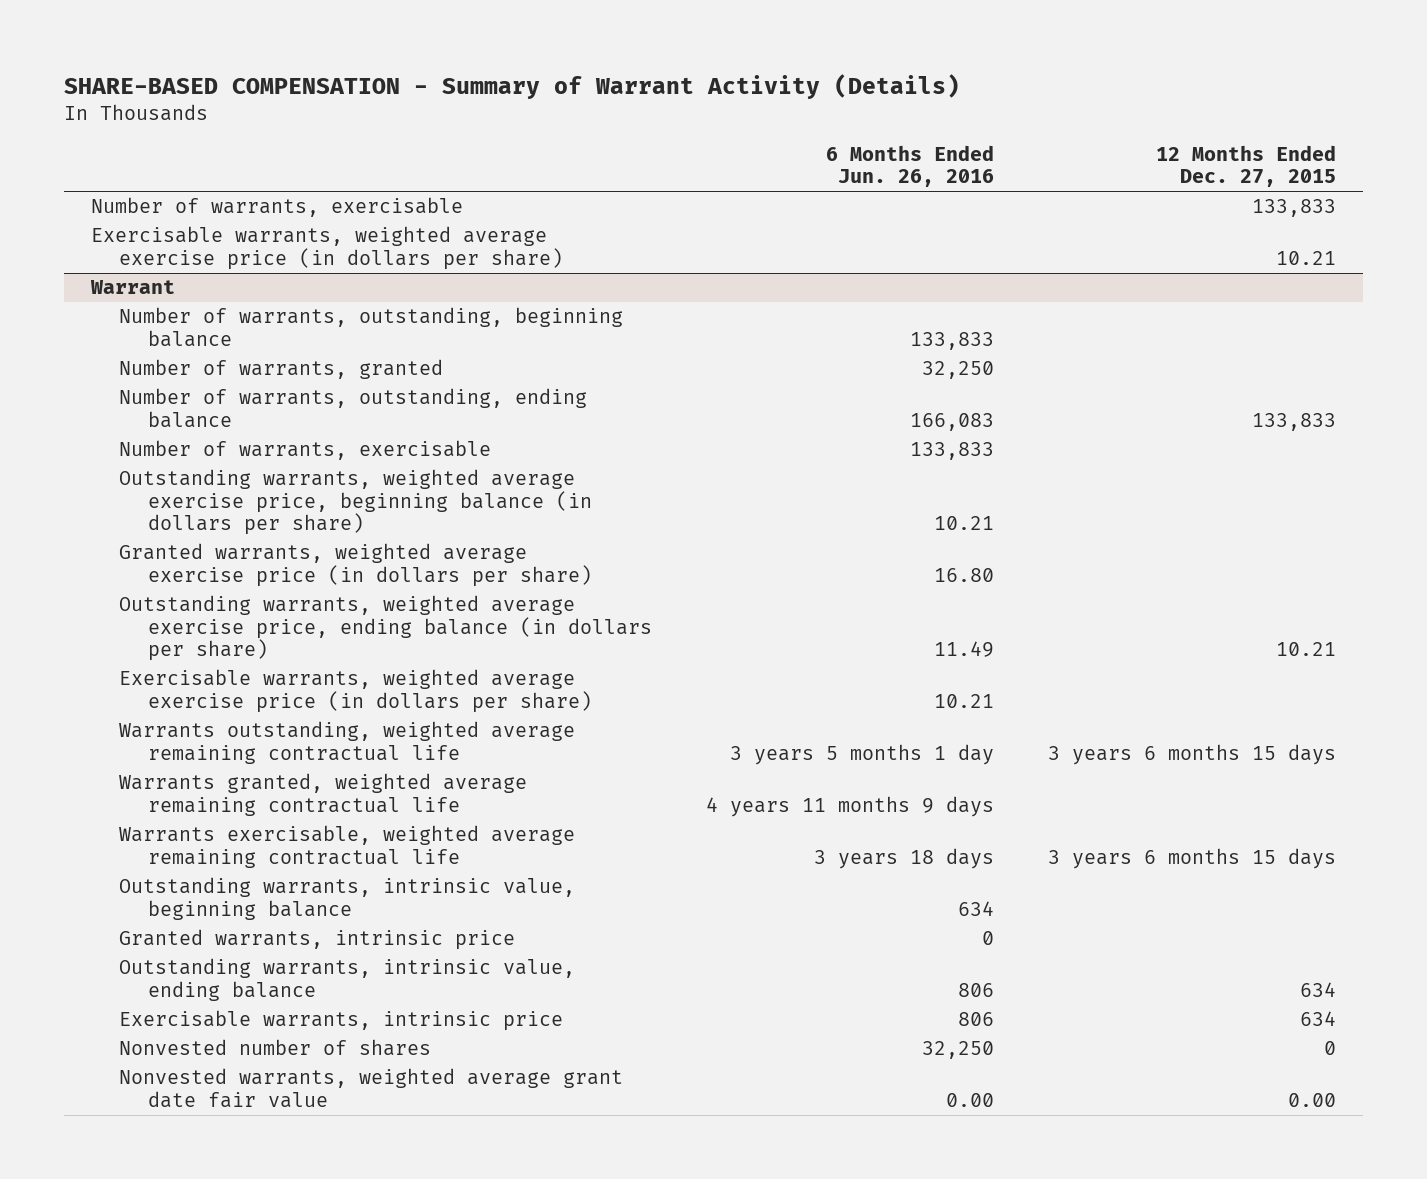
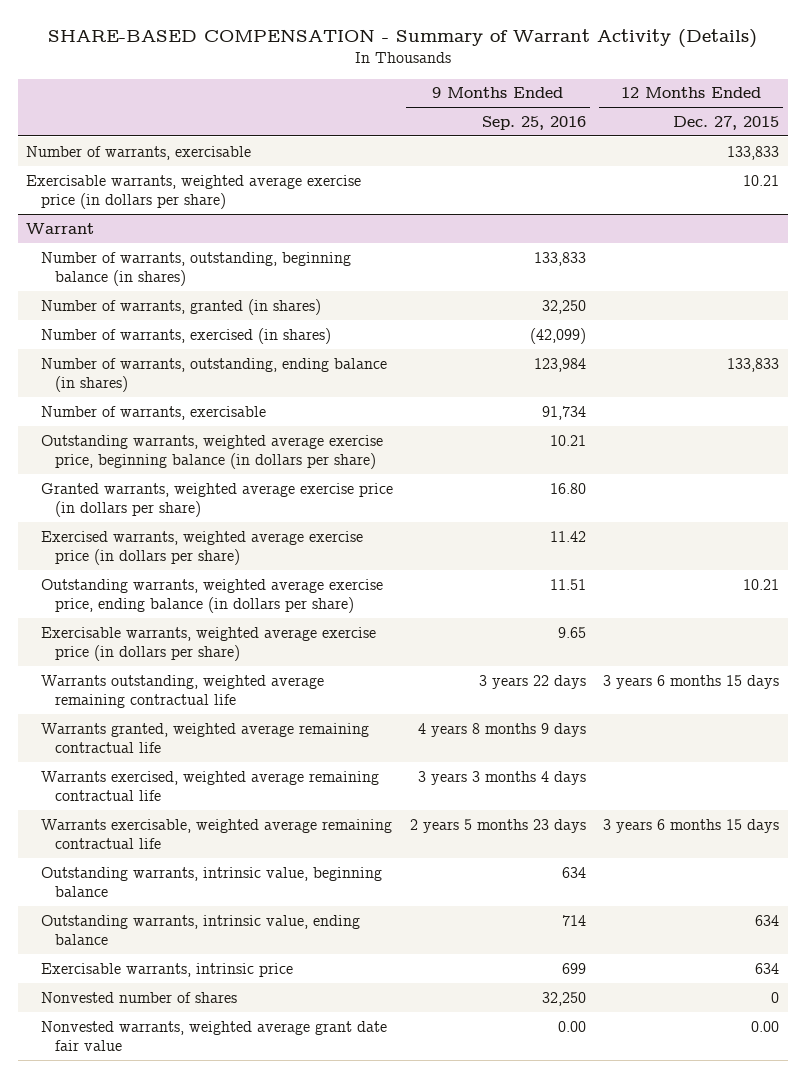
- | 6 Months Ended Jun. 26, 2016 | 12 Months Ended Dec. 27, 2015
+ | 9 Months Ended Sep. 25, 2016 | 12 Months Ended Dec. 27, 2015
@ Warrant
- Number of warrants, outstanding, beginning balance | 133,833 |
- Number of warrants, granted | 32,250 |
- Number of warrants, outstanding, ending balance | 166,083 | 133,833
+ Number of warrants, outstanding, beginning balance (in shares) | 133,833 |
+ Number of warrants, granted (in shares) | 32,250 |
+ Number of warrants, exercised (in shares) | (42,099) |
+ Number of warrants, outstanding, ending balance (in shares) | 123,984 | 133,833
+ Exercised warrants, weighted average exercise price (in dollars per share) | 11.42 |
+ Warrants exercised, weighted average remaining contractual life | 3 years 3 months 4 days |
- Granted warrants, intrinsic price | 0 |

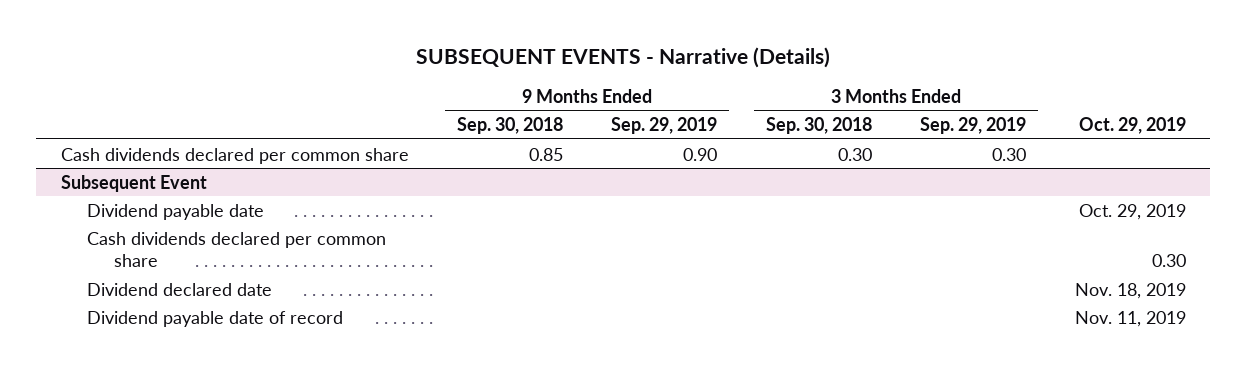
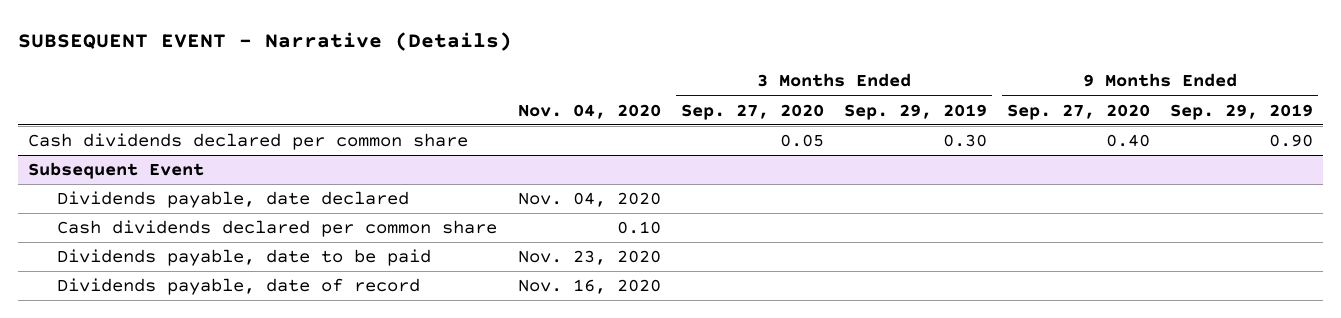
- SUBSEQUENT EVENTS - Narrative (Details)
+ SUBSEQUENT EVENT - Narrative (Details)
- | 9 Months Ended Sep. 30, 2018 | 9 Months Ended Sep. 29, 2019 | 3 Months Ended Sep. 30, 2018 | 3 Months Ended Sep. 29, 2019 | Oct. 29, 2019
+ | Nov. 04, 2020 | 3 Months Ended Sep. 27, 2020 | 3 Months Ended Sep. 29, 2019 | 9 Months Ended Sep. 27, 2020 | 9 Months Ended Sep. 29, 2019
@ Subsequent Event
- Dividend payable date | | | | | Oct. 29, 2019
+ Dividends payable, date declared | Nov. 04, 2020 | | | |
- Dividend declared date | | | | | Nov. 18, 2019
- Dividend payable date of record | | | | | Nov. 11, 2019
+ Dividends payable, date to be paid | Nov. 23, 2020 | | | |
+ Dividends payable, date of record | Nov. 16, 2020 | | | |

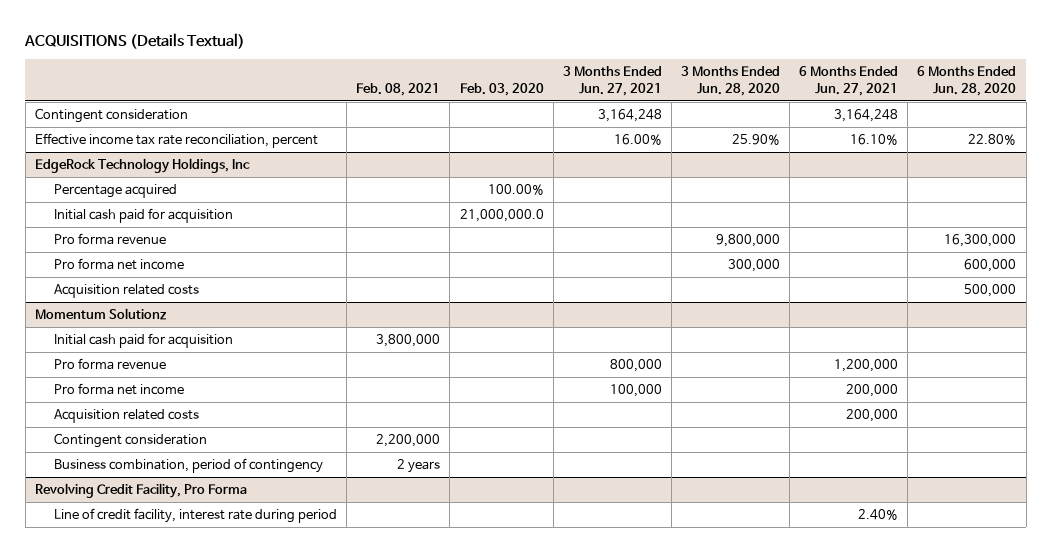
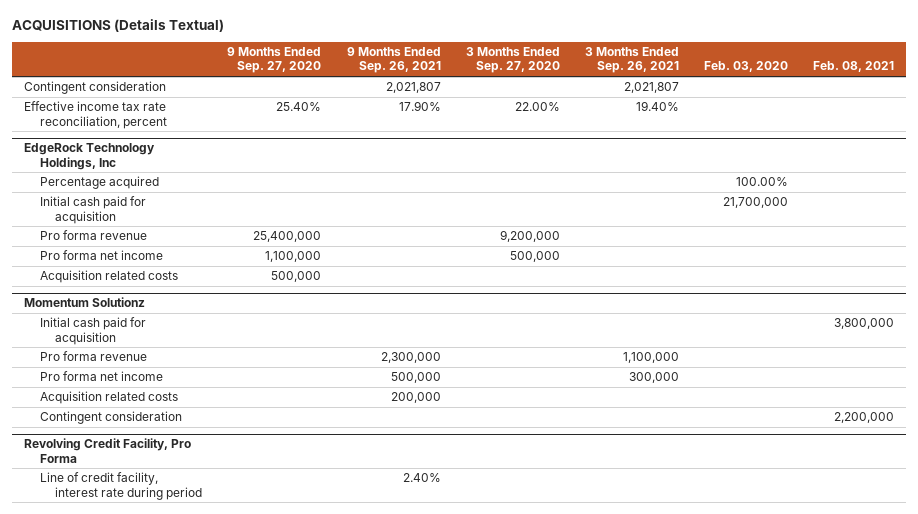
- | Feb. 08, 2021 | Feb. 03, 2020 | 3 Months Ended Jun. 27, 2021 | 3 Months Ended Jun. 28, 2020 | 6 Months Ended Jun. 27, 2021 | 6 Months Ended Jun. 28, 2020
+ | 9 Months Ended Sep. 27, 2020 | 9 Months Ended Sep. 26, 2021 | 3 Months Ended Sep. 27, 2020 | 3 Months Ended Sep. 26, 2021 | Feb. 03, 2020 | Feb. 08, 2021
@ EdgeRock Technology Holdings, Inc
- Initial cash paid for acquisition | | 21,000,000.0 | | | |
+ Initial cash paid for acquisition | | | | | 21,700,000 |
@ Momentum Solutionz
- Business combination, period of contingency | 2 years | | | | |

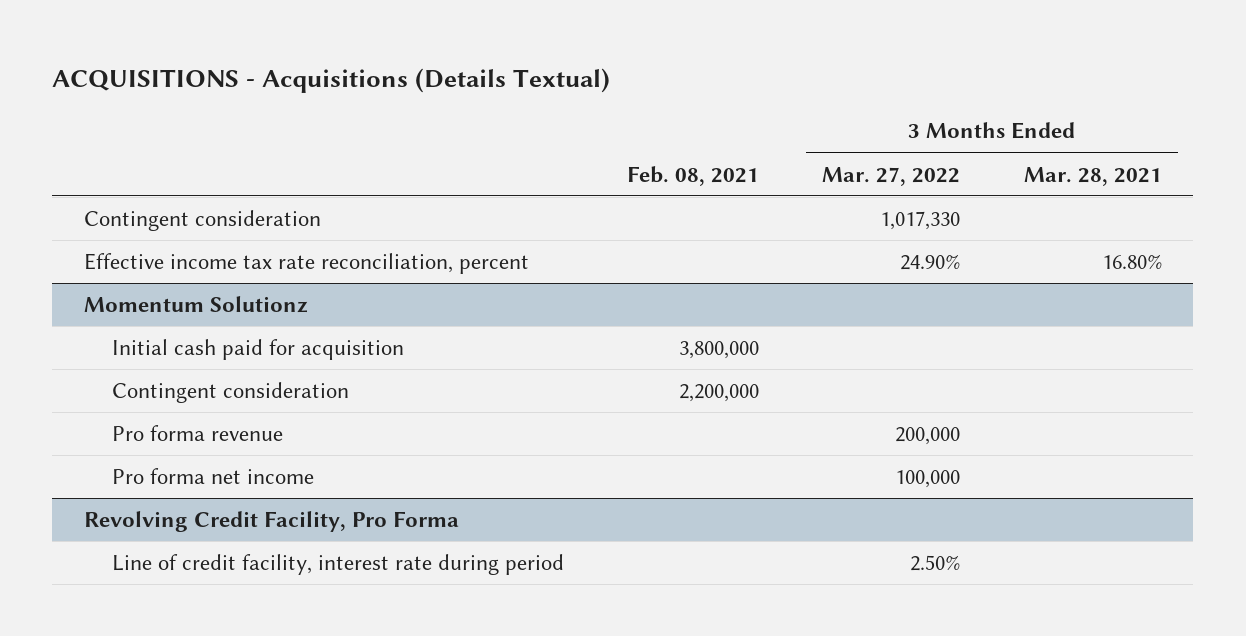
- ACQUISITIONS (Details Textual)
+ ACQUISITIONS - Acquisitions (Details Textual)
- | 9 Months Ended Sep. 27, 2020 | 9 Months Ended Sep. 26, 2021 | 3 Months Ended Sep. 27, 2020 | 3 Months Ended Sep. 26, 2021 | Feb. 03, 2020 | Feb. 08, 2021
+ | Feb. 08, 2021 | 3 Months Ended Mar. 27, 2022 | 3 Months Ended Mar. 28, 2021
- EdgeRock Technology Holdings, Inc
- Percentage acquired | | | | | 100.00% |
- Initial cash paid for acquisition | | | | | 21,700,000 |
- Pro forma revenue | 25,400,000 | | 9,200,000 | | |
- Pro forma net income | 1,100,000 | | 500,000 | | |
- Acquisition related costs | 500,000 | | | | |
@ Momentum Solutionz
moved up: Contingent consideration | 2,200,000 | |
- Acquisition related costs | | 200,000 | | | |

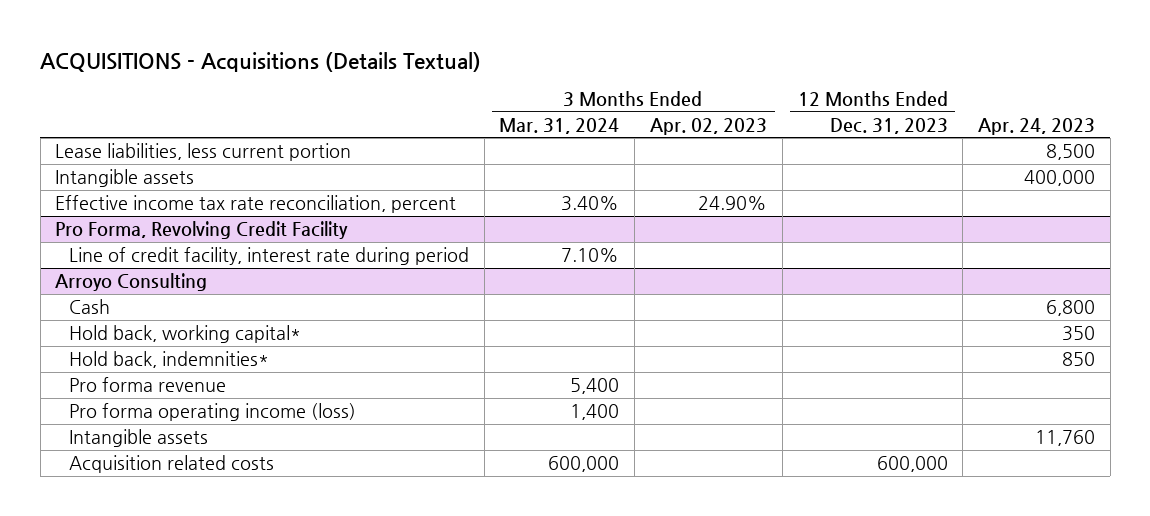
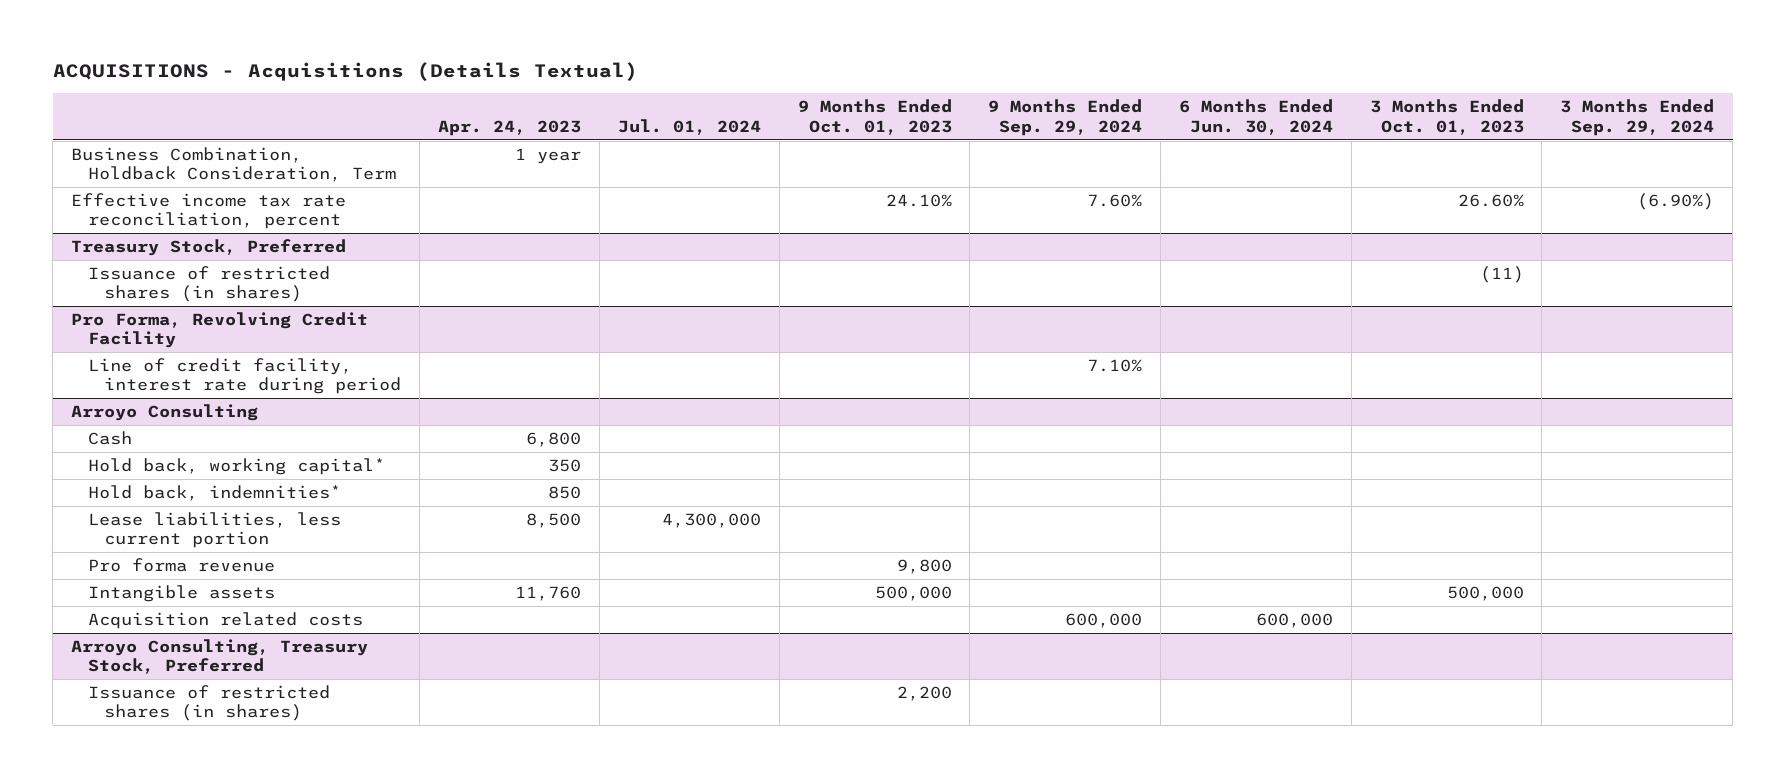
- | 3 Months Ended Mar. 31, 2024 | 3 Months Ended Apr. 02, 2023 | 12 Months Ended Dec. 31, 2023 | Apr. 24, 2023
+ | Apr. 24, 2023 | Jul. 01, 2024 | 9 Months Ended Oct. 01, 2023 | 9 Months Ended Sep. 29, 2024 | 6 Months Ended Jun. 30, 2024 | 3 Months Ended Oct. 01, 2023 | 3 Months Ended Sep. 29, 2024
- Lease liabilities, less current portion | | | | 8,500
- Intangible assets | | | | 400,000
+ Business Combination, Holdback Consideration, Term | 1 year | | | | | |
+ Treasury Stock, Preferred
+ Issuance of restricted shares (in shares) | | | | | | (11) |
@ Arroyo Consulting
+ Lease liabilities, less current portion | 8,500 | 4,300,000 | | | | |
- Pro forma operating income (loss) | 1,400 | | |
+ Arroyo Consulting, Treasury Stock, Preferred
+ Issuance of restricted shares (in shares) | | | 2,200 | | | |

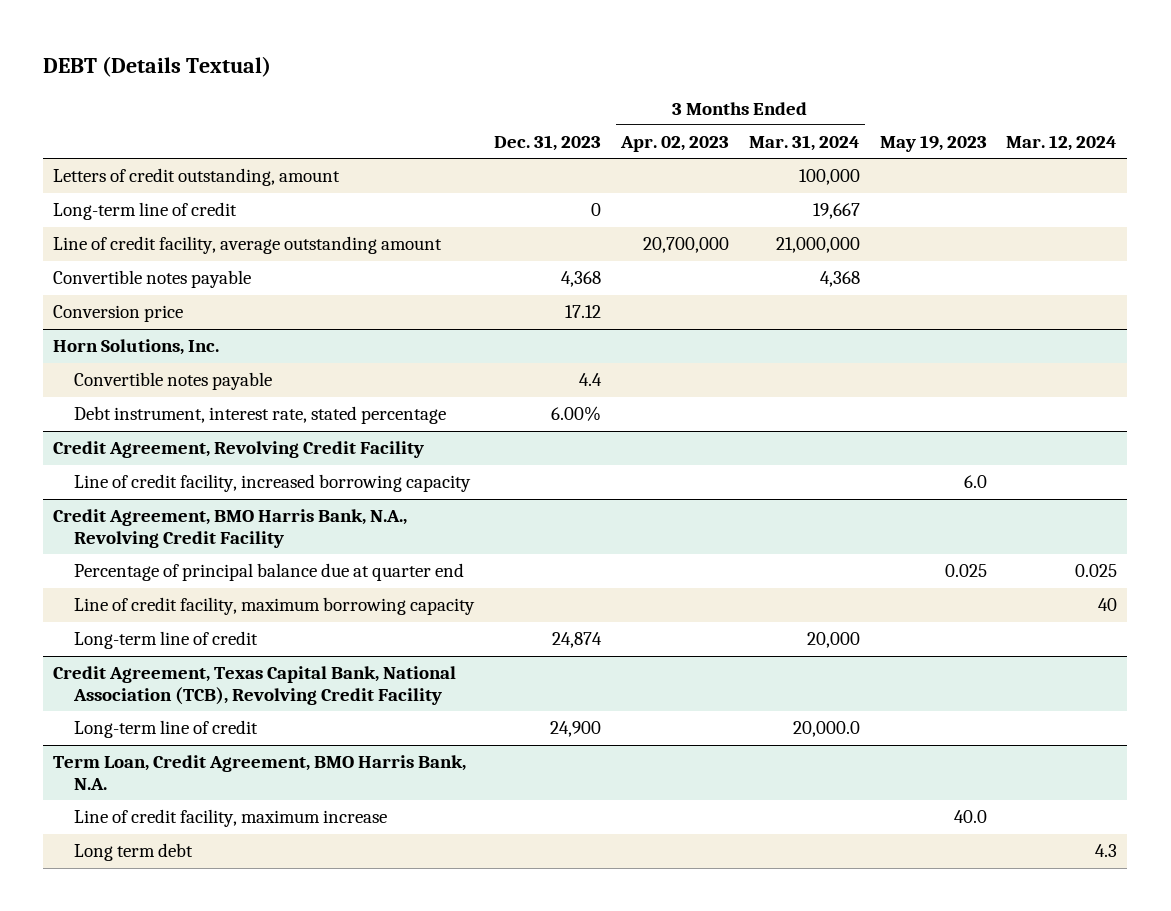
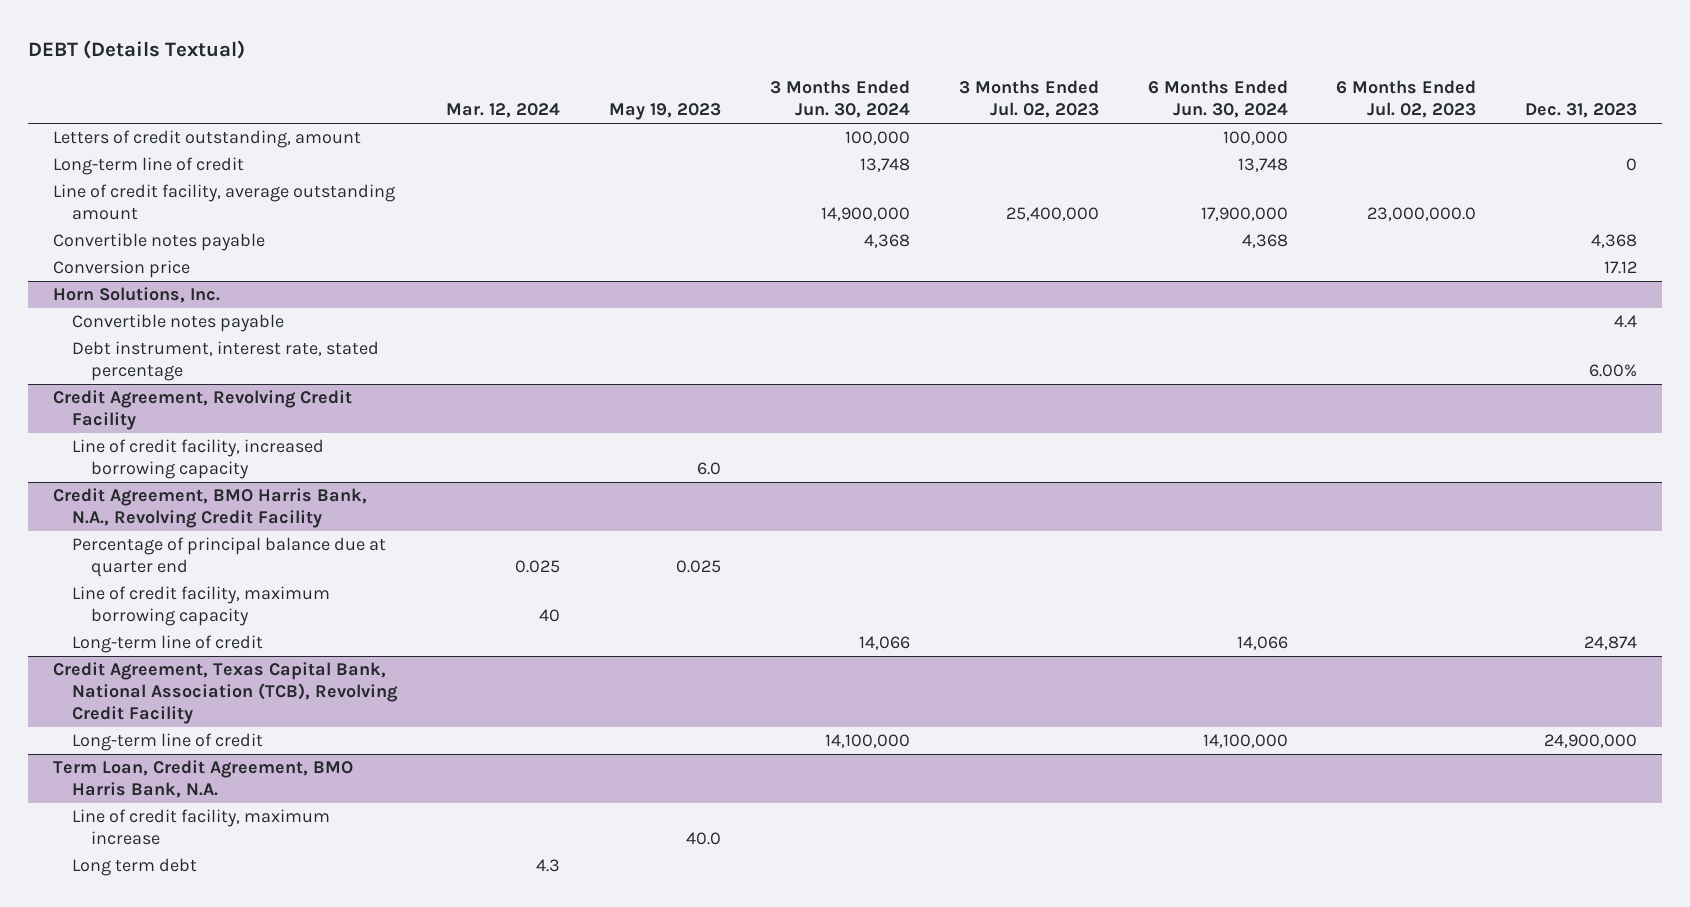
- | Dec. 31, 2023 | 3 Months Ended Apr. 02, 2023 | 3 Months Ended Mar. 31, 2024 | May 19, 2023 | Mar. 12, 2024
+ | Mar. 12, 2024 | May 19, 2023 | 3 Months Ended Jun. 30, 2024 | 3 Months Ended Jul. 02, 2023 | 6 Months Ended Jun. 30, 2024 | 6 Months Ended Jul. 02, 2023 | Dec. 31, 2023
@ Credit Agreement, Texas Capital Bank, National Association (TCB), Revolving Credit Facility
- Long-term line of credit | 24,900 | | 20,000.0 | |
+ Long-term line of credit | | | 14,100,000 | | 14,100,000 | | 24,900,000

